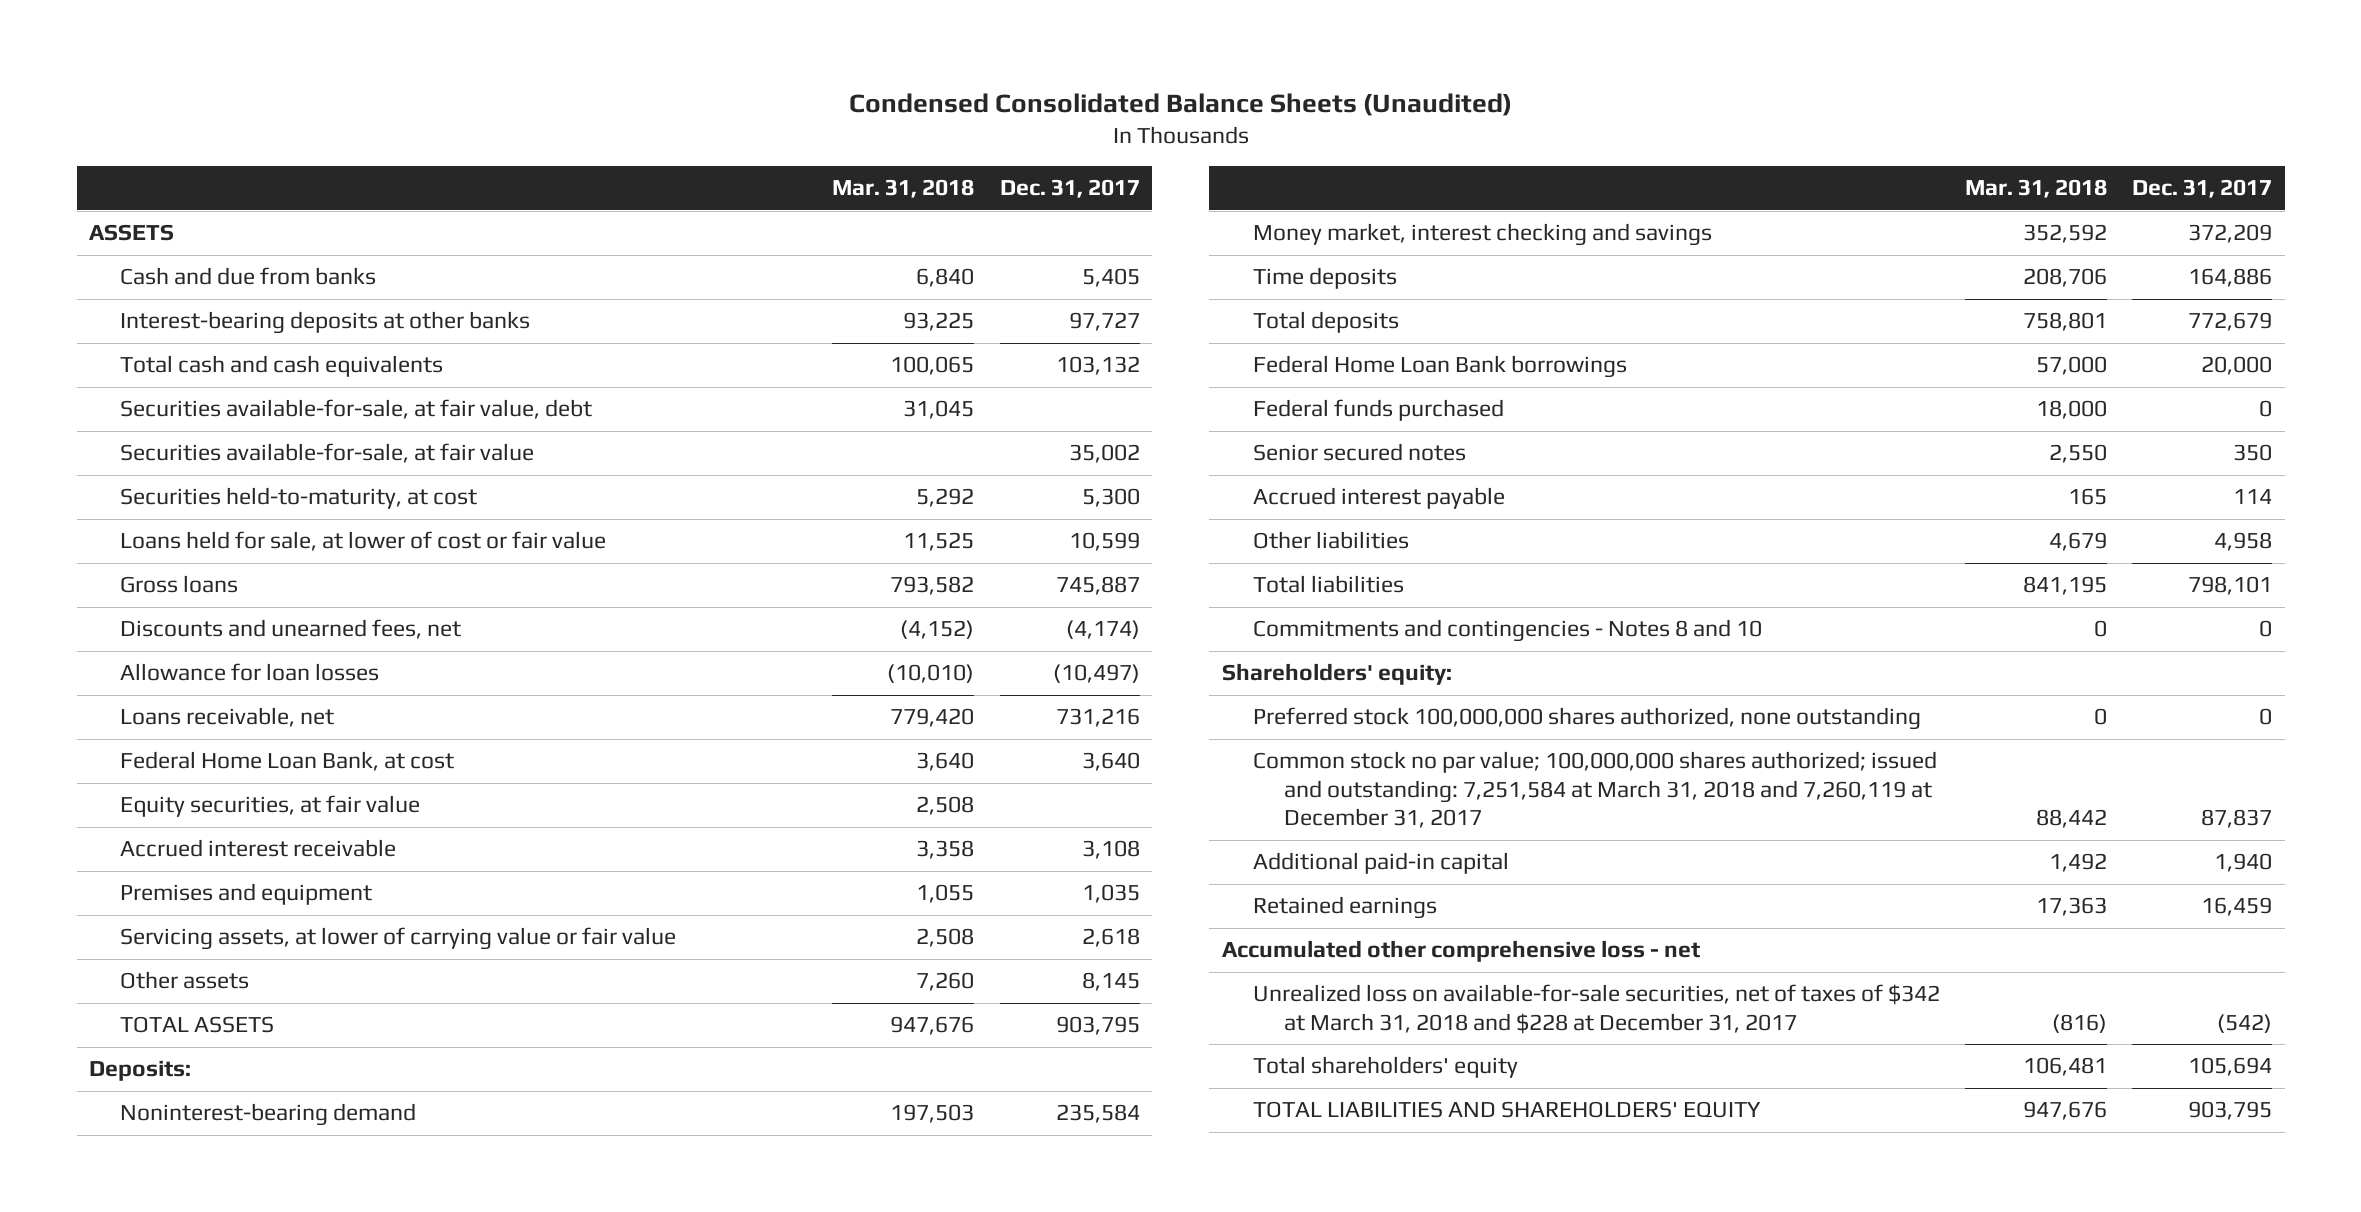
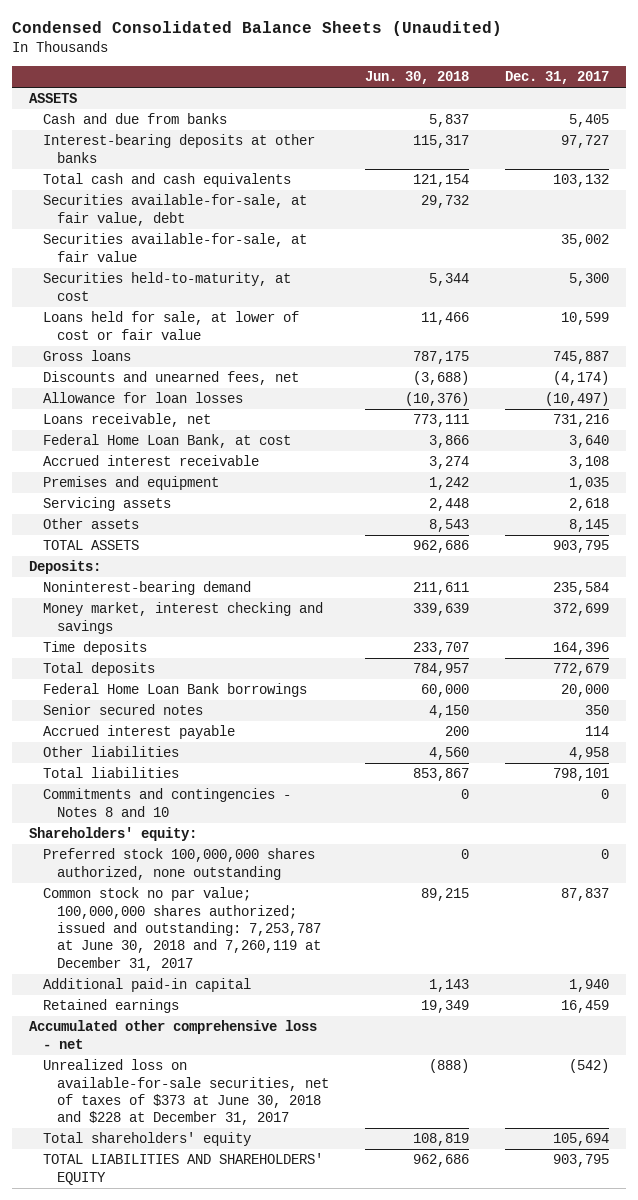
- | Mar. 31, 2018 | Dec. 31, 2017
+ | Jun. 30, 2018 | Dec. 31, 2017
- Equity securities, at fair value | 2,508 |
- Servicing assets, at lower of carrying value or fair value | 2,508 | 2,618
+ Servicing assets | 2,448 | 2,618
- Money market, interest checking and savings | 352,592 | 372,209
- Time deposits | 208,706 | 164,886
+ Money market, interest checking and savings | 339,639 | 372,699
+ Time deposits | 233,707 | 164,396
- Federal funds purchased | 18,000 | 0
- Common stock no par value; 100,000,000 shares authorized; issued and outstanding: 7,251,584 at March 31, 2018 and 7,260,119 at December 31, 2017 | 88,442 | 87,837
+ Common stock no par value; 100,000,000 shares authorized; issued and outstanding: 7,253,787 at June 30, 2018 and 7,260,119 at December 31, 2017 | 89,215 | 87,837
- Unrealized loss on available-for-sale securities, net of taxes of $342 at March 31, 2018 and $228 at December 31, 2017 | (816) | (542)
+ Unrealized loss on available-for-sale securities, net of taxes of $373 at June 30, 2018 and $228 at December 31, 2017 | (888) | (542)

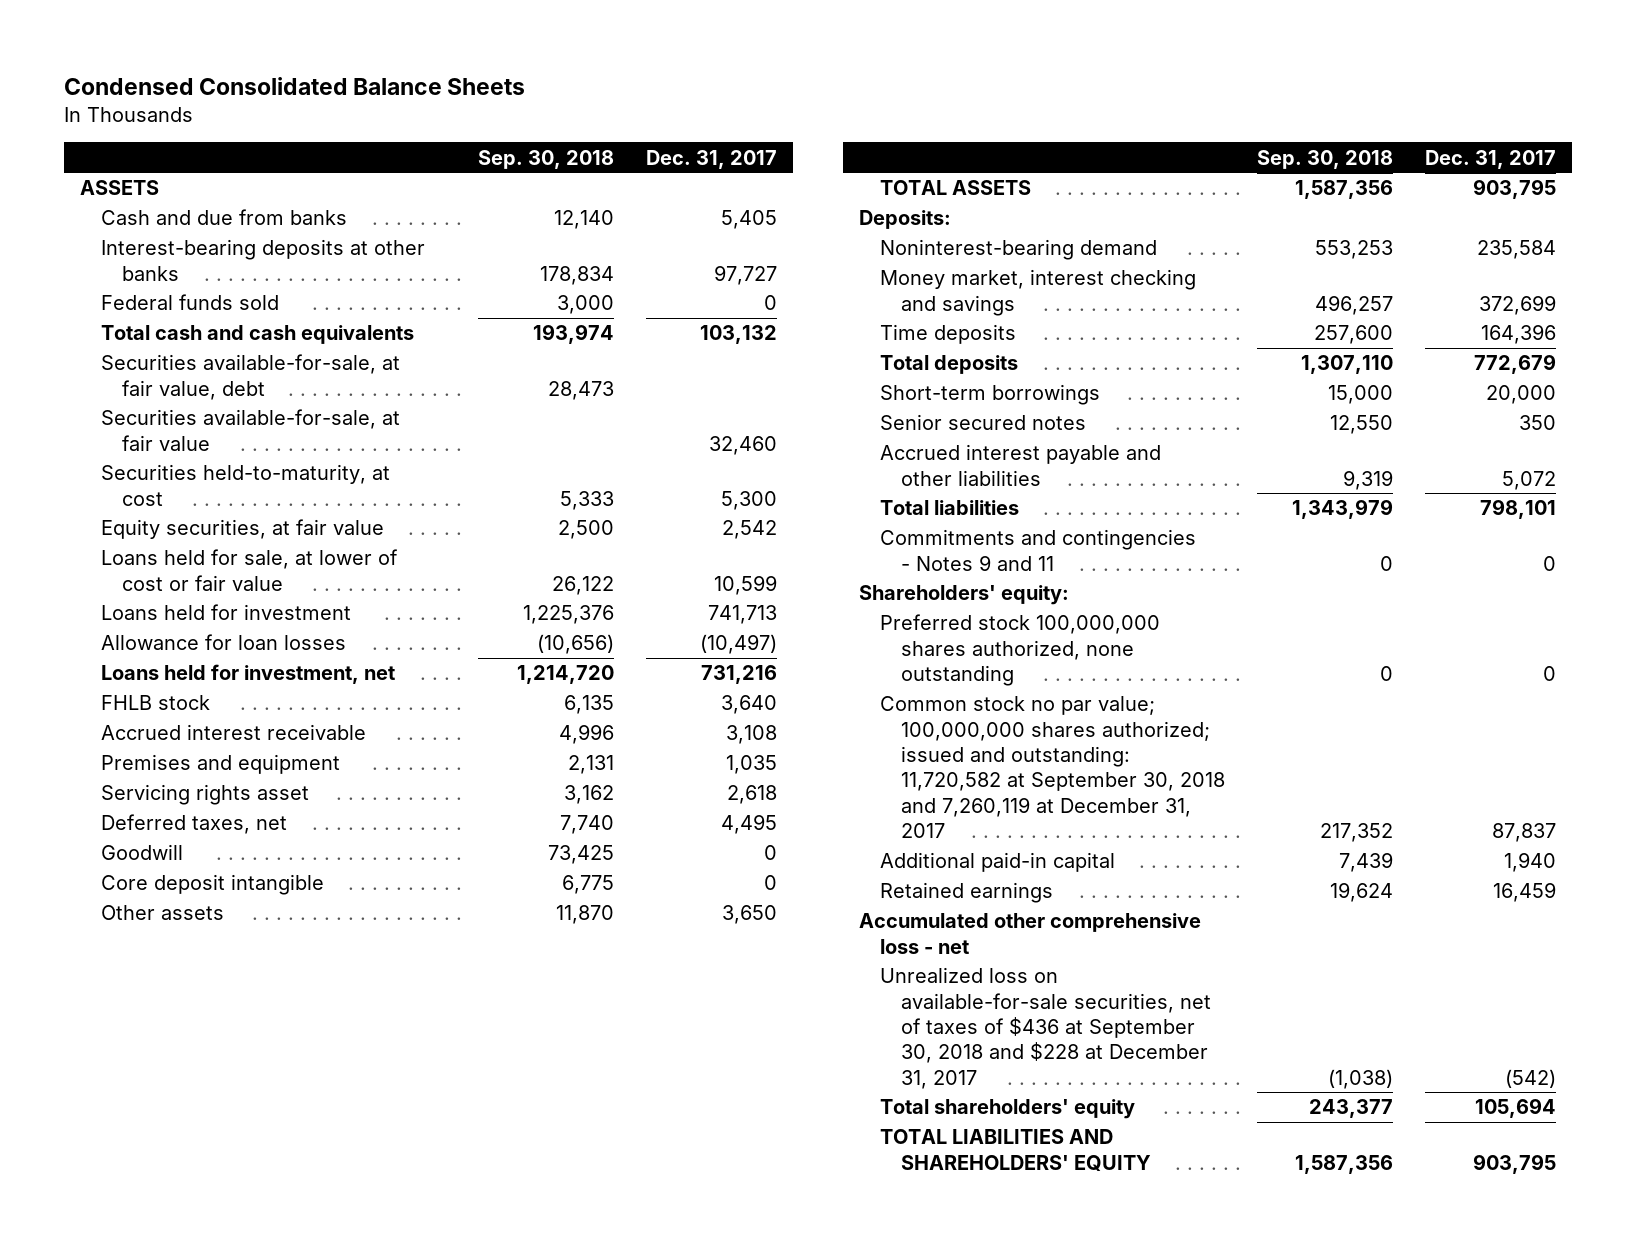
- Condensed Consolidated Balance Sheets (Unaudited)
+ Condensed Consolidated Balance Sheets
- | Jun. 30, 2018 | Dec. 31, 2017
+ | Sep. 30, 2018 | Dec. 31, 2017
+ Federal funds sold | 3,000 | 0
- Securities available-for-sale, at fair value | | 35,002
+ Securities available-for-sale, at fair value | | 32,460
+ Equity securities, at fair value | 2,500 | 2,542
- Gross loans | 787,175 | 745,887
- Discounts and unearned fees, net | (3,688) | (4,174)
+ Loans held for investment | 1,225,376 | 741,713
- Loans receivable, net | 773,111 | 731,216
- Federal Home Loan Bank, at cost | 3,866 | 3,640
+ Loans held for investment, net | 1,214,720 | 731,216
+ FHLB stock | 6,135 | 3,640
- Servicing assets | 2,448 | 2,618
- Other assets | 8,543 | 8,145
+ Servicing rights asset | 3,162 | 2,618
+ Deferred taxes, net | 7,740 | 4,495
+ Goodwill | 73,425 | 0
+ Core deposit intangible | 6,775 | 0
+ Other assets | 11,870 | 3,650
- Federal Home Loan Bank borrowings | 60,000 | 20,000
+ Short-term borrowings | 15,000 | 20,000
- Accrued interest payable | 200 | 114
- Other liabilities | 4,560 | 4,958
+ Accrued interest payable and other liabilities | 9,319 | 5,072
- Commitments and contingencies - Notes 8 and 10 | 0 | 0
+ Commitments and contingencies - Notes 9 and 11 | 0 | 0
- Common stock no par value; 100,000,000 shares authorized; issued and outstanding: 7,253,787 at June 30, 2018 and 7,260,119 at December 31, 2017 | 89,215 | 87,837
+ Common stock no par value; 100,000,000 shares authorized; issued and outstanding: 11,720,582 at September 30, 2018 and 7,260,119 at December 31, 2017 | 217,352 | 87,837
- Unrealized loss on available-for-sale securities, net of taxes of $373 at June 30, 2018 and $228 at December 31, 2017 | (888) | (542)
+ Unrealized loss on available-for-sale securities, net of taxes of $436 at September 30, 2018 and $228 at December 31, 2017 | (1,038) | (542)

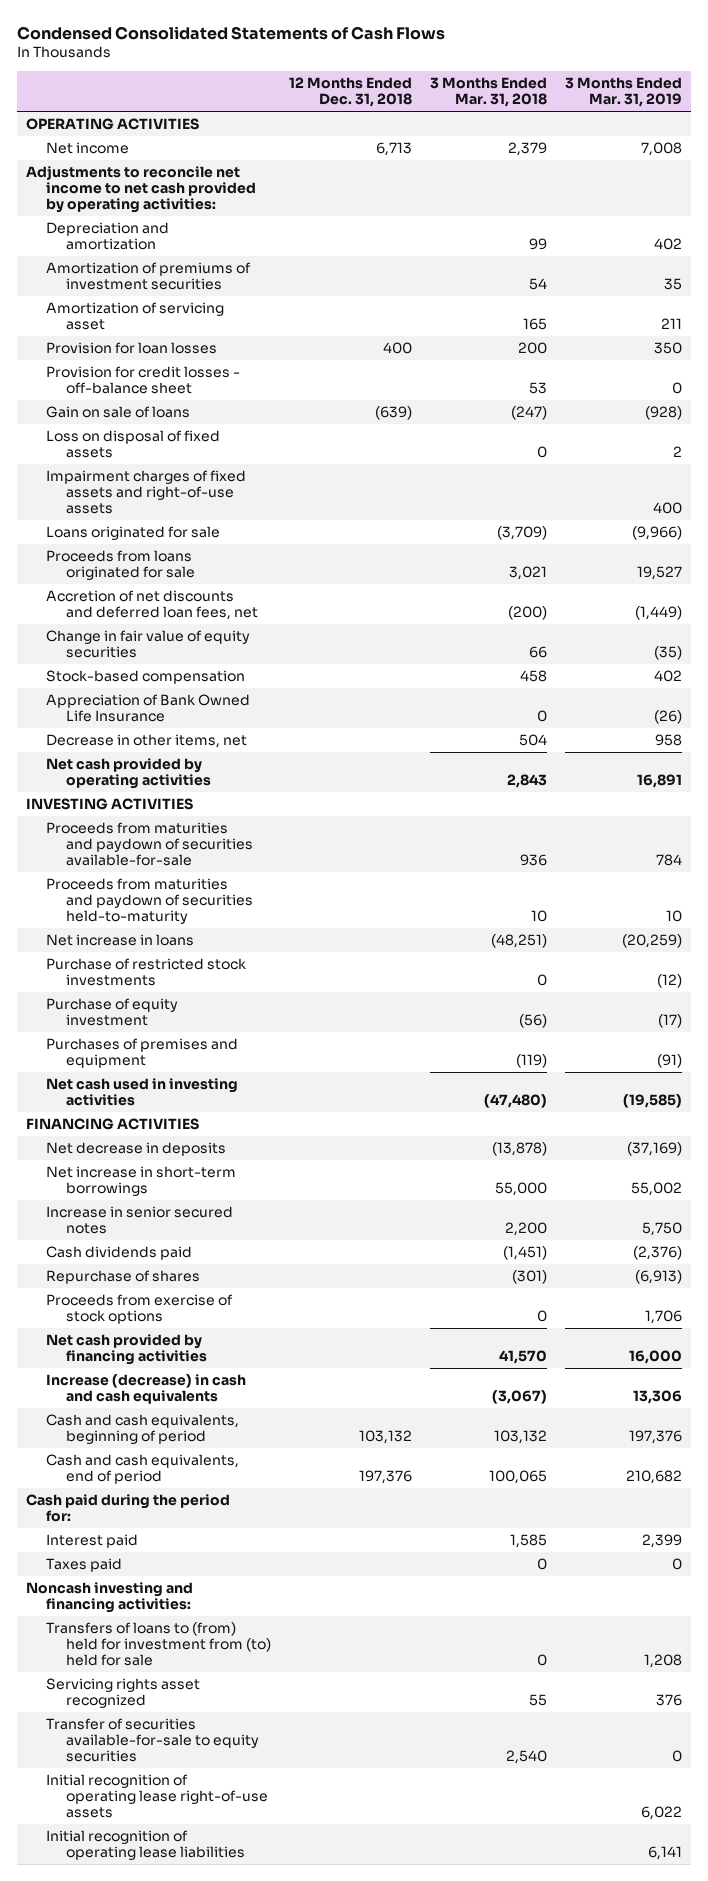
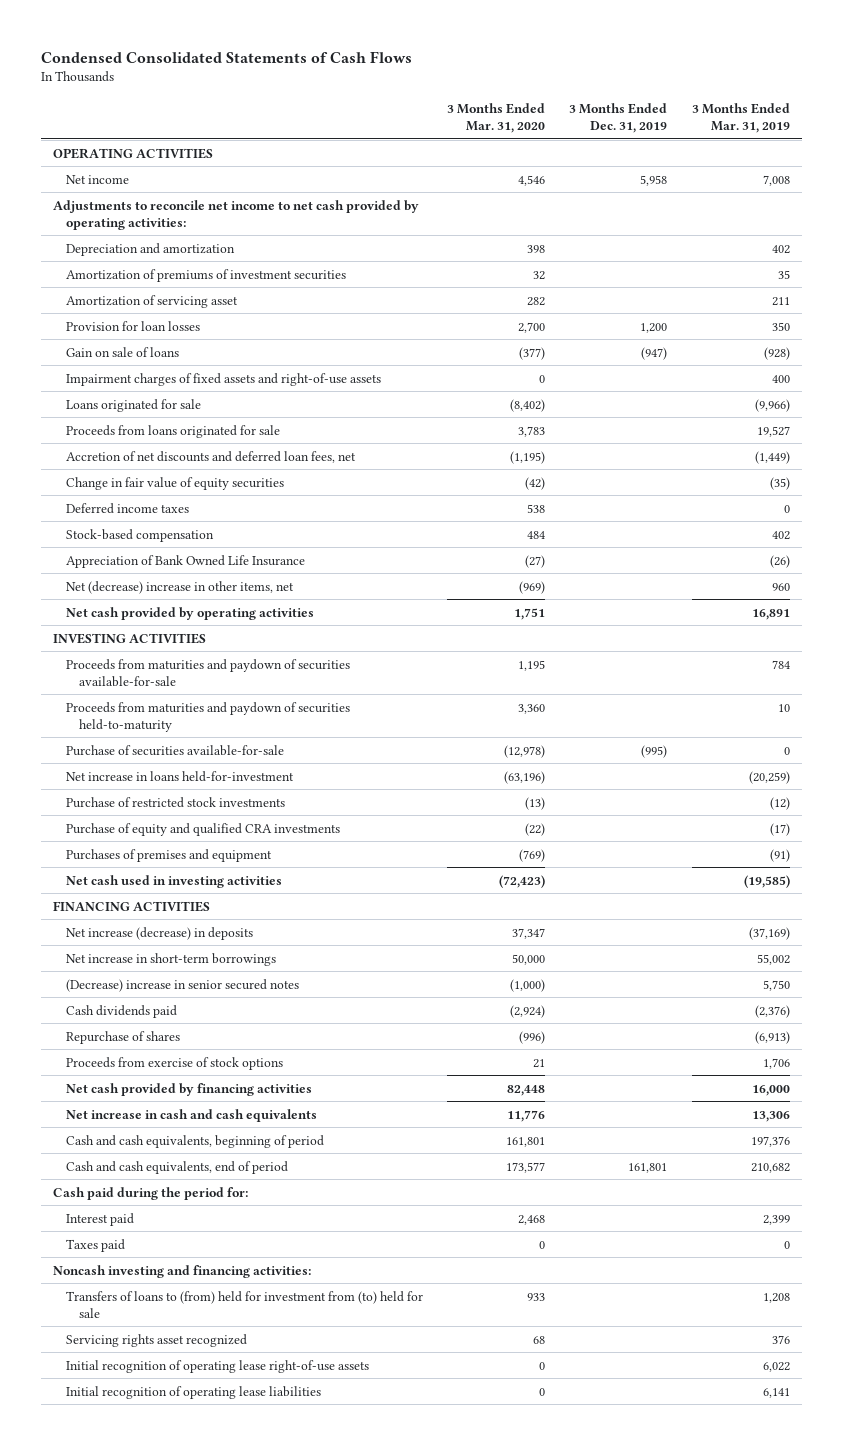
- | 12 Months Ended Dec. 31, 2018 | 3 Months Ended Mar. 31, 2018 | 3 Months Ended Mar. 31, 2019
+ | 3 Months Ended Mar. 31, 2020 | 3 Months Ended Dec. 31, 2019 | 3 Months Ended Mar. 31, 2019
- Provision for credit losses - off-balance sheet | | 53 | 0
- Loss on disposal of fixed assets | | 0 | 2
+ Deferred income taxes | 538 | | 0
- Decrease in other items, net | | 504 | 958
+ Net (decrease) increase in other items, net | (969) | | 960
- Net increase in loans | | (48,251) | (20,259)
+ Purchase of securities available-for-sale | (12,978) | (995) | 0
+ Net increase in loans held-for-investment | (63,196) | | (20,259)
- Purchase of equity investment | | (56) | (17)
+ Purchase of equity and qualified CRA investments | (22) | | (17)
- Net decrease in deposits | | (13,878) | (37,169)
+ Net increase (decrease) in deposits | 37,347 | | (37,169)
- Increase in senior secured notes | | 2,200 | 5,750
+ (Decrease) increase in senior secured notes | (1,000) | | 5,750
- Increase (decrease) in cash and cash equivalents | | (3,067) | 13,306
+ Net increase in cash and cash equivalents | 11,776 | | 13,306
- Transfer of securities available-for-sale to equity securities | | 2,540 | 0

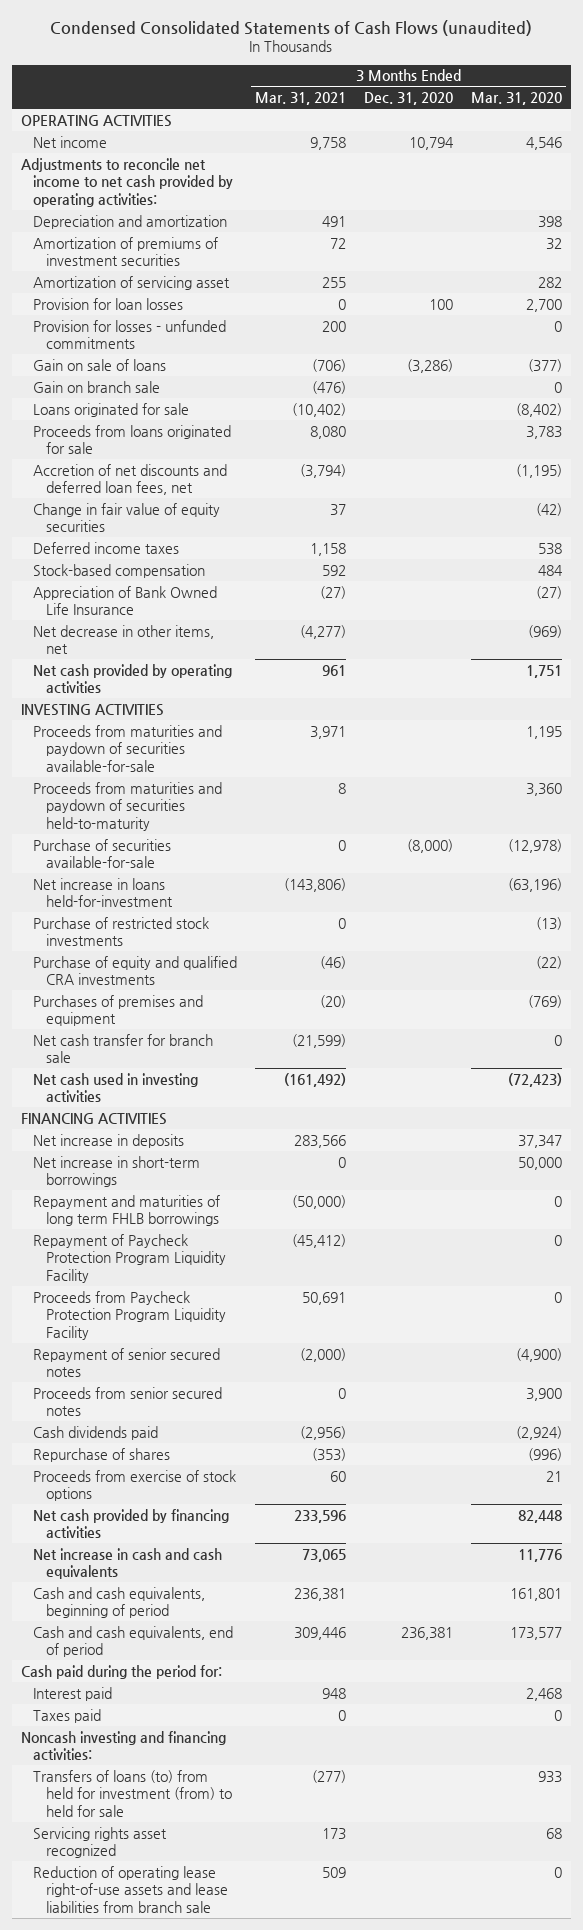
- Condensed Consolidated Statements of Cash Flows
+ Condensed Consolidated Statements of Cash Flows (unaudited)
- | 3 Months Ended Mar. 31, 2020 | 3 Months Ended Dec. 31, 2019 | 3 Months Ended Mar. 31, 2019
+ | 3 Months Ended Mar. 31, 2021 | 3 Months Ended Dec. 31, 2020 | 3 Months Ended Mar. 31, 2020
+ Provision for losses - unfunded commitments | 200 | | 0
- Impairment charges of fixed assets and right-of-use assets | 0 | | 400
+ Gain on branch sale | (476) | | 0
- Net (decrease) increase in other items, net | (969) | | 960
+ Net decrease in other items, net | (4,277) | | (969)
+ Net cash transfer for branch sale | (21,599) | | 0
- Net increase (decrease) in deposits | 37,347 | | (37,169)
+ Net increase in deposits | 283,566 | | 37,347
- (Decrease) increase in senior secured notes | (1,000) | | 5,750
+ Repayment and maturities of long term FHLB borrowings | (50,000) | | 0
+ Repayment of Paycheck Protection Program Liquidity Facility | (45,412) | | 0
+ Proceeds from Paycheck Protection Program Liquidity Facility | 50,691 | | 0
+ Repayment of senior secured notes | (2,000) | | (4,900)
+ Proceeds from senior secured notes | 0 | | 3,900
- Transfers of loans to (from) held for investment from (to) held for sale | 933 | | 1,208
+ Transfers of loans (to) from held for investment (from) to held for sale | (277) | | 933
- Initial recognition of operating lease right-of-use assets | 0 | | 6,022
- Initial recognition of operating lease liabilities | 0 | | 6,141
+ Reduction of operating lease right-of-use assets and lease liabilities from branch sale | 509 | | 0

